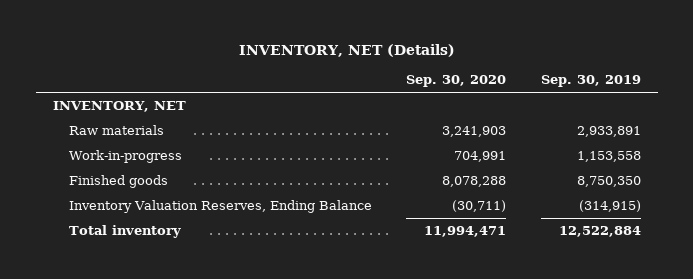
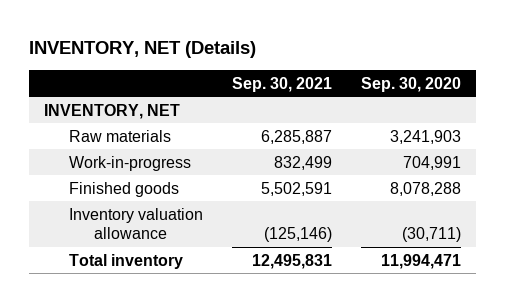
- | Sep. 30, 2020 | Sep. 30, 2019
+ | Sep. 30, 2021 | Sep. 30, 2020
- Inventory Valuation Reserves, Ending Balance | (30,711) | (314,915)
+ Inventory valuation allowance | (125,146) | (30,711)

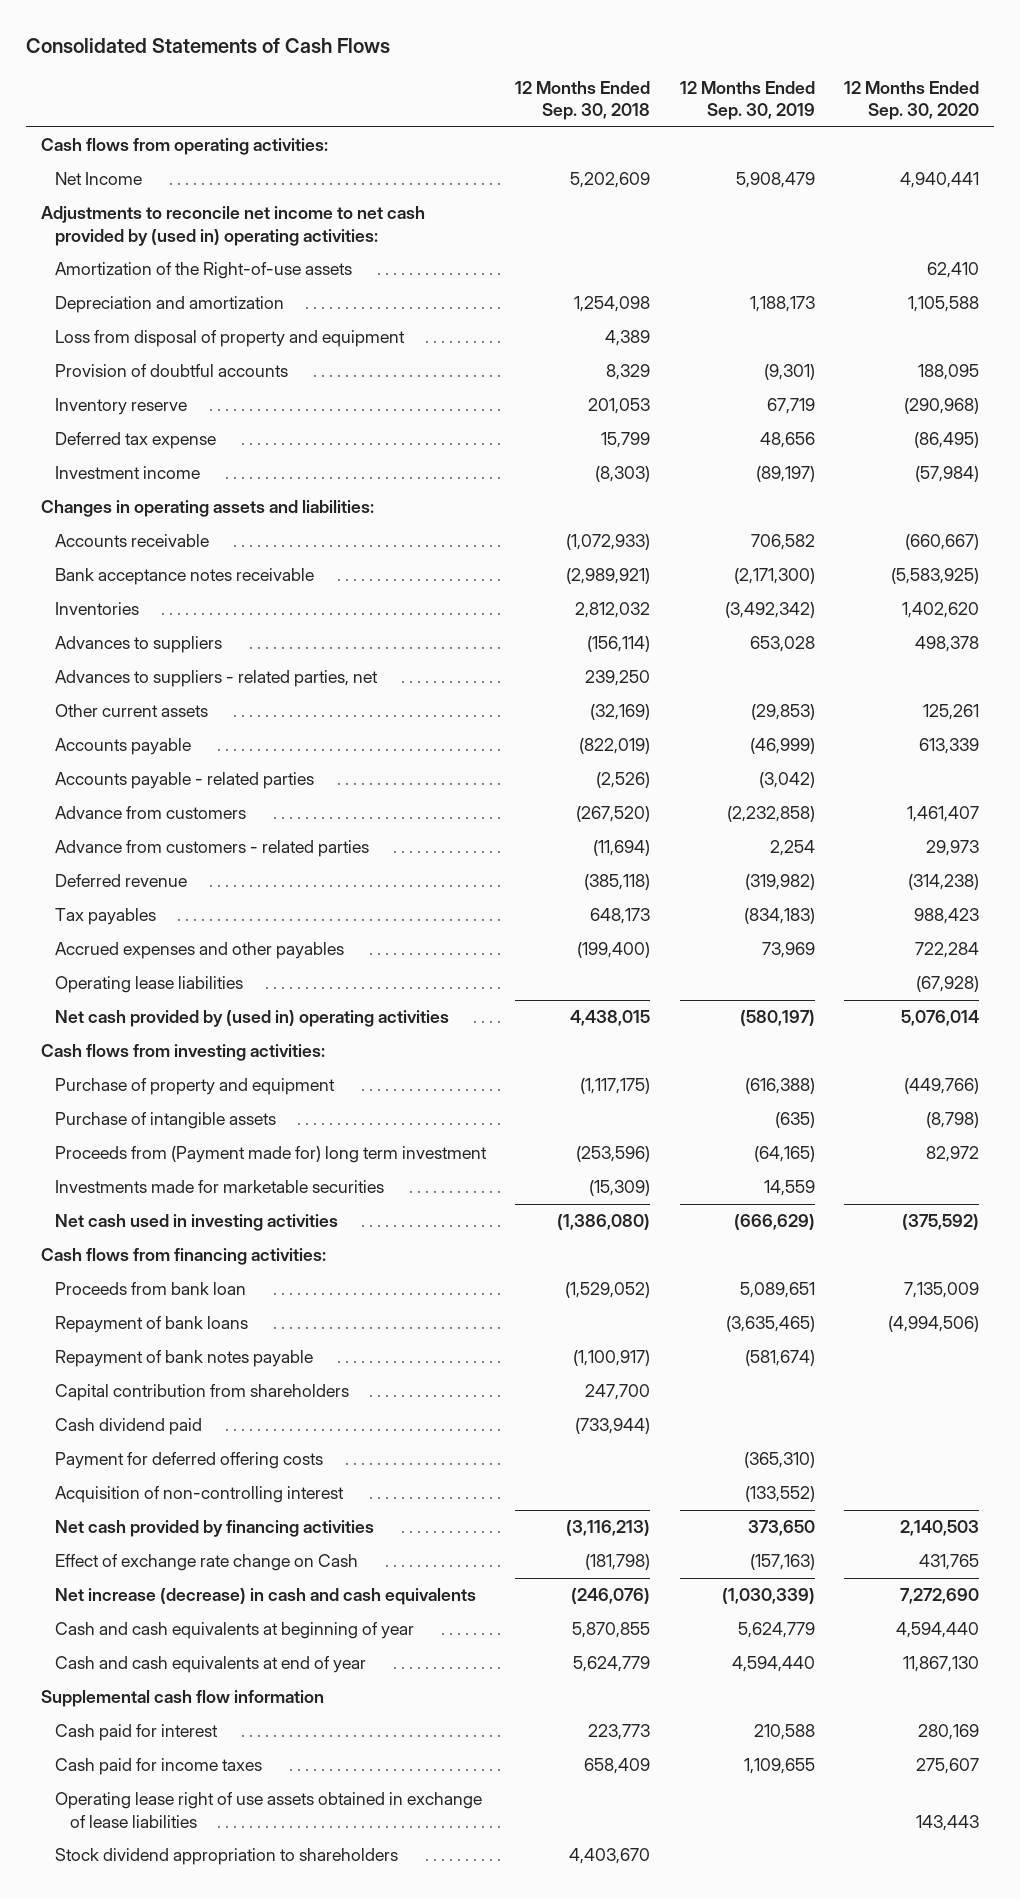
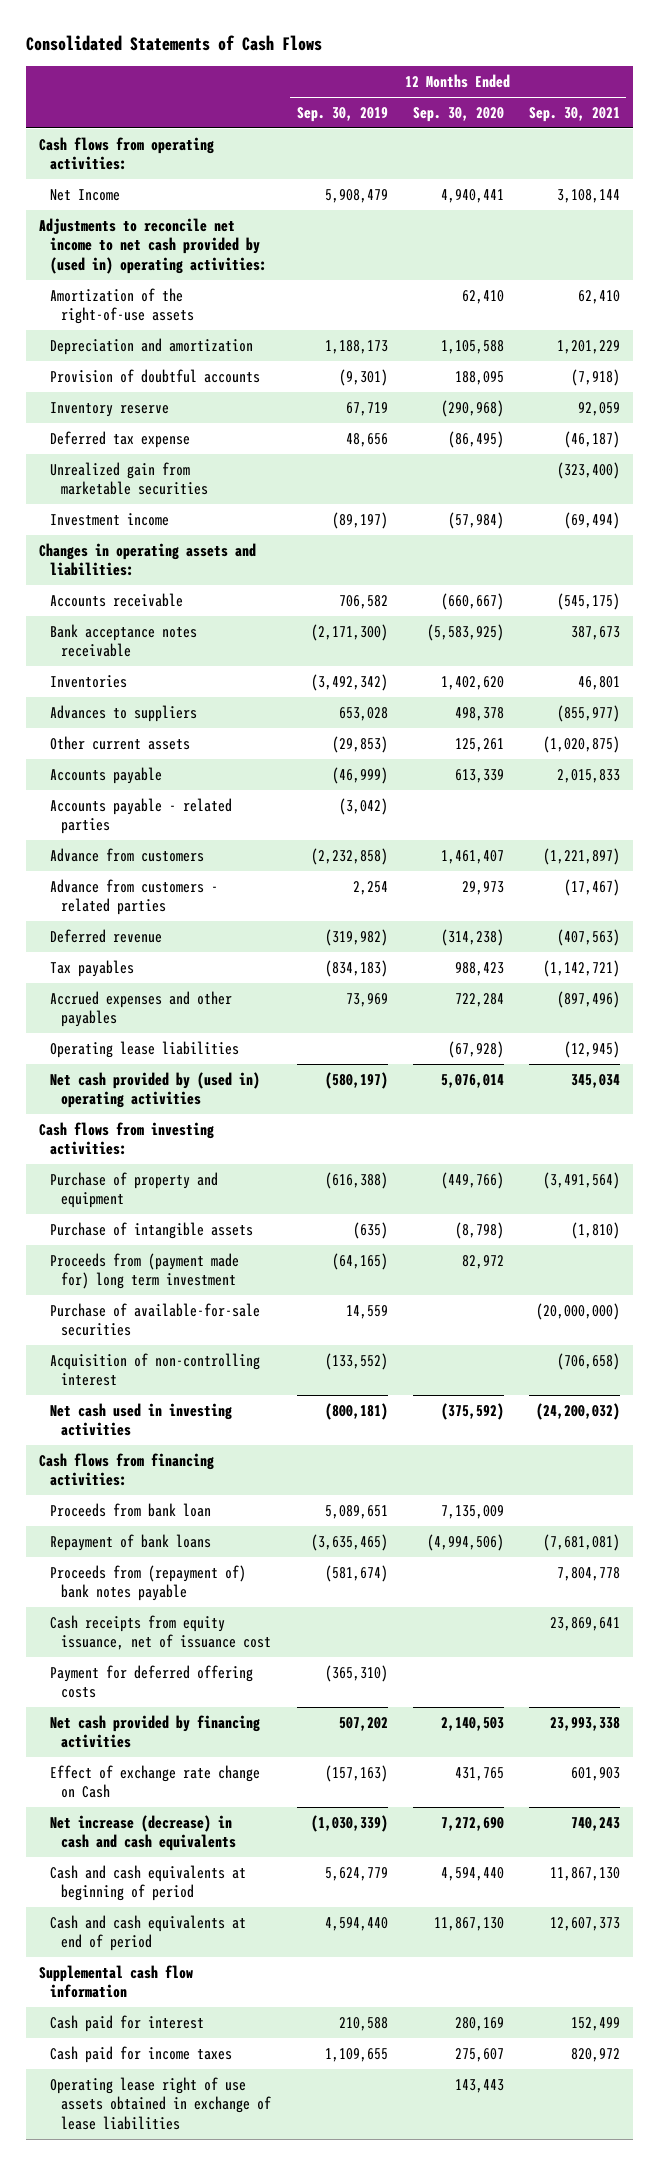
- | 12 Months Ended Sep. 30, 2018 | 12 Months Ended Sep. 30, 2019 | 12 Months Ended Sep. 30, 2020
+ | 12 Months Ended Sep. 30, 2019 | 12 Months Ended Sep. 30, 2020 | 12 Months Ended Sep. 30, 2021
- Amortization of the Right-of-use assets | | | 62,410
+ Amortization of the right-of-use assets | | 62,410 | 62,410
- Loss from disposal of property and equipment | 4,389 | |
+ Unrealized gain from marketable securities | | | (323,400)
- Advances to suppliers - related parties, net | 239,250 | |
- Proceeds from (Payment made for) long term investment | (253,596) | (64,165) | 82,972
- Investments made for marketable securities | (15,309) | 14,559 |
- Net cash used in investing activities | (1,386,080) | (666,629) | (375,592)
+ Proceeds from (payment made for) long term investment | (64,165) | 82,972 |
+ Purchase of available-for-sale securities | 14,559 | | (20,000,000)
moved up: Acquisition of non-controlling interest | (133,552) | | (706,658)
+ Net cash used in investing activities | (800,181) | (375,592) | (24,200,032)
- Repayment of bank notes payable | (1,100,917) | (581,674) |
- Capital contribution from shareholders | 247,700 | |
- Cash dividend paid | (733,944) | |
+ Proceeds from (repayment of) bank notes payable | (581,674) | | 7,804,778
+ Cash receipts from equity issuance, net of issuance cost | | | 23,869,641
- Net cash provided by financing activities | (3,116,213) | 373,650 | 2,140,503
+ Net cash provided by financing activities | 507,202 | 2,140,503 | 23,993,338
- Cash and cash equivalents at beginning of year | 5,870,855 | 5,624,779 | 4,594,440
- Cash and cash equivalents at end of year | 5,624,779 | 4,594,440 | 11,867,130
+ Cash and cash equivalents at beginning of period | 5,624,779 | 4,594,440 | 11,867,130
+ Cash and cash equivalents at end of period | 4,594,440 | 11,867,130 | 12,607,373
- Stock dividend appropriation to shareholders | 4,403,670 | |

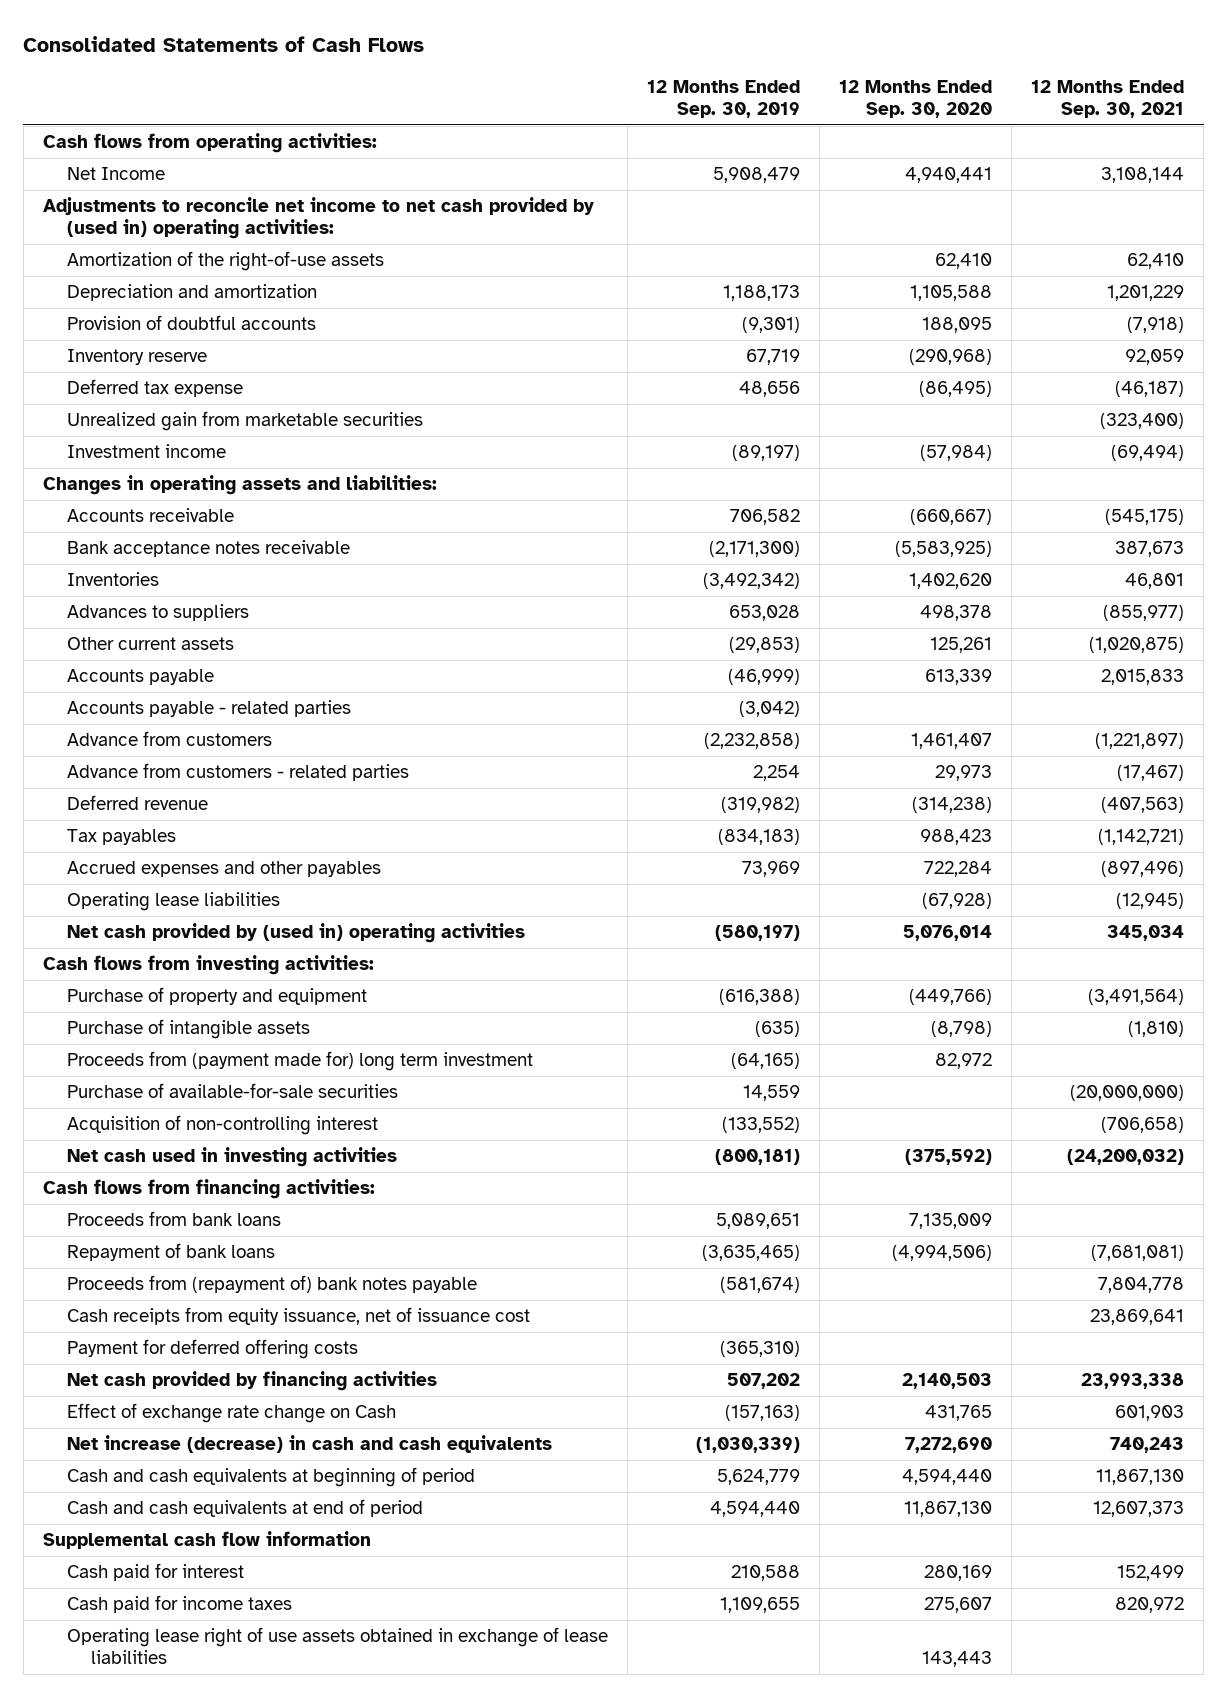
- Proceeds from bank loan | 5,089,651 | 7,135,009 |
+ Proceeds from bank loans | 5,089,651 | 7,135,009 |

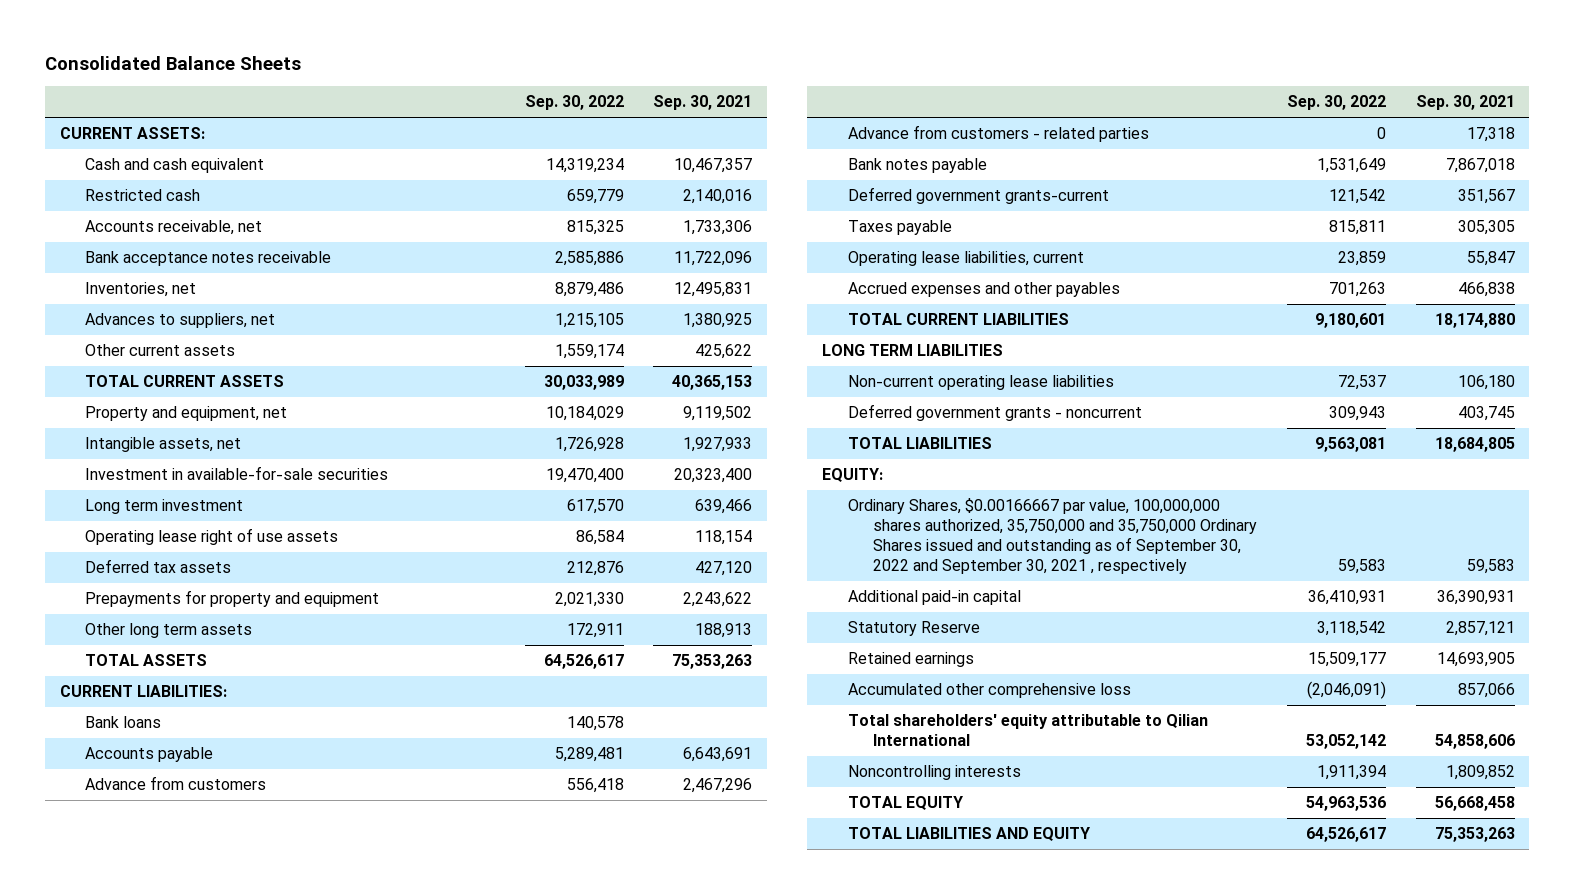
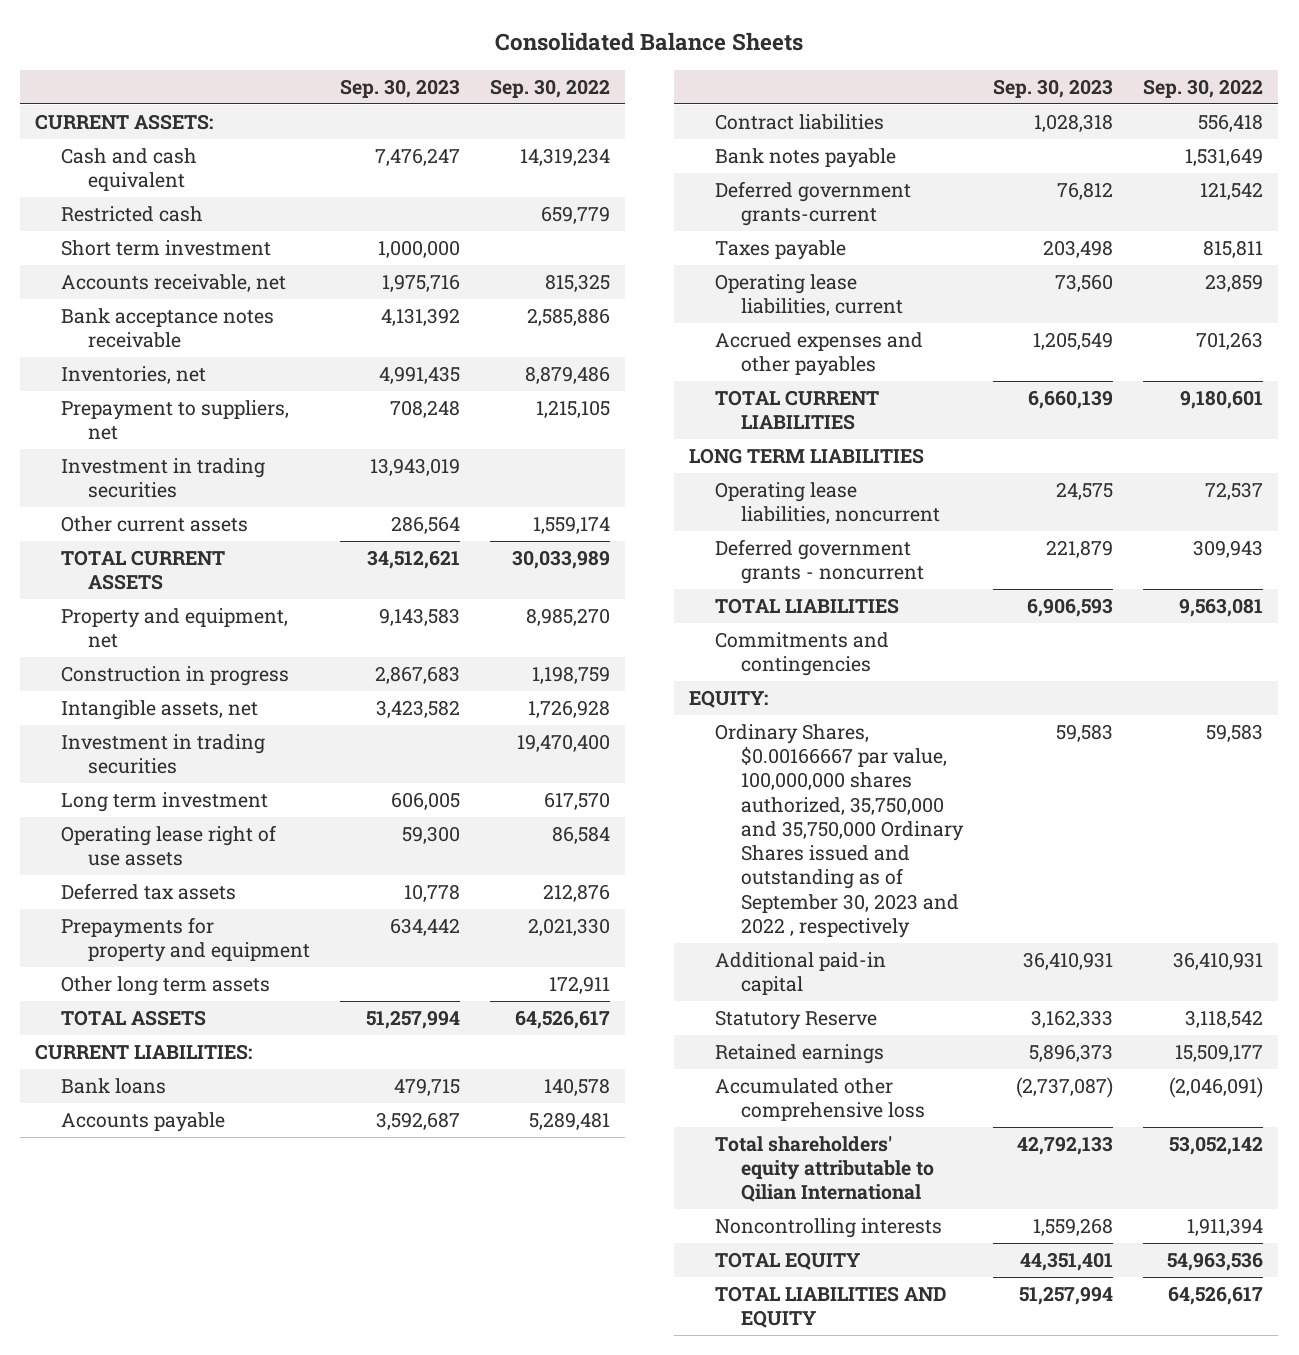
- | Sep. 30, 2022 | Sep. 30, 2021
+ | Sep. 30, 2023 | Sep. 30, 2022
+ Short term investment | 1,000,000 |
- Advances to suppliers, net | 1,215,105 | 1,380,925
+ Prepayment to suppliers, net | 708,248 | 1,215,105
+ Investment in trading securities | 13,943,019 |
- Property and equipment, net | 10,184,029 | 9,119,502
+ Property and equipment, net | 9,143,583 | 8,985,270
+ Construction in progress | 2,867,683 | 1,198,759
- Investment in available-for-sale securities | 19,470,400 | 20,323,400
+ Investment in trading securities | | 19,470,400
- Advance from customers | 556,418 | 2,467,296
- Advance from customers - related parties | 0 | 17,318
+ Contract liabilities | 1,028,318 | 556,418
- Non-current operating lease liabilities | 72,537 | 106,180
+ Operating lease liabilities, noncurrent | 24,575 | 72,537
+ Commitments and contingencies
- Ordinary Shares, $0.00166667 par value, 100,000,000 shares authorized, 35,750,000 and 35,750,000 Ordinary Shares issued and outstanding as of September 30, 2022 and September 30, 2021 , respectively | 59,583 | 59,583
+ Ordinary Shares, $0.00166667 par value, 100,000,000 shares authorized, 35,750,000 and 35,750,000 Ordinary Shares issued and outstanding as of September 30, 2023 and 2022 , respectively | 59,583 | 59,583

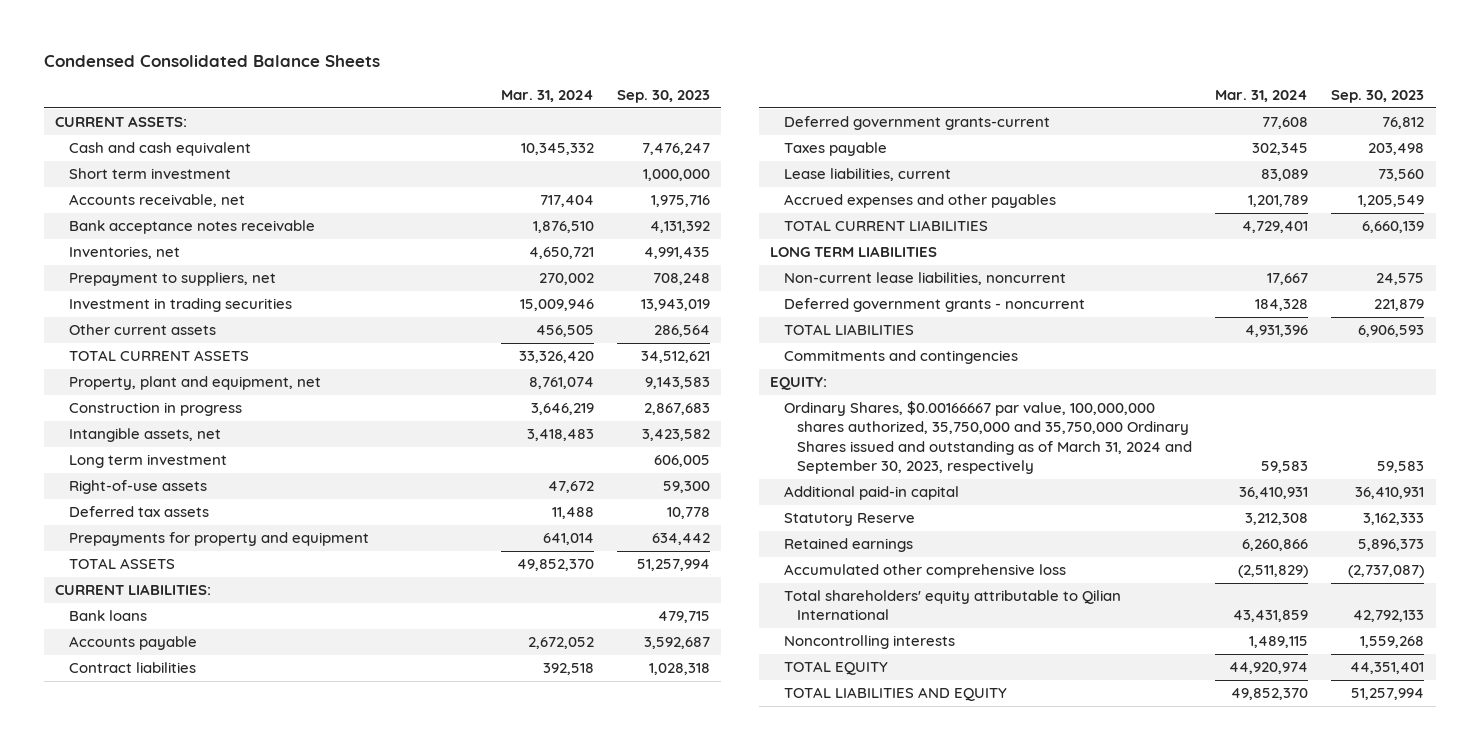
- Consolidated Balance Sheets
+ Condensed Consolidated Balance Sheets
- | Sep. 30, 2023 | Sep. 30, 2022
+ | Mar. 31, 2024 | Sep. 30, 2023
- Restricted cash | | 659,779
- Property and equipment, net | 9,143,583 | 8,985,270
+ Property, plant and equipment, net | 8,761,074 | 9,143,583
- Investment in trading securities | | 19,470,400
- Operating lease right of use assets | 59,300 | 86,584
+ Right-of-use assets | 47,672 | 59,300
- Other long term assets | | 172,911
- Bank notes payable | | 1,531,649
- Operating lease liabilities, current | 73,560 | 23,859
+ Lease liabilities, current | 83,089 | 73,560
- Operating lease liabilities, noncurrent | 24,575 | 72,537
+ Non-current lease liabilities, noncurrent | 17,667 | 24,575
- Ordinary Shares, $0.00166667 par value, 100,000,000 shares authorized, 35,750,000 and 35,750,000 Ordinary Shares issued and outstanding as of September 30, 2023 and 2022 , respectively | 59,583 | 59,583
+ Ordinary Shares, $0.00166667 par value, 100,000,000 shares authorized, 35,750,000 and 35,750,000 Ordinary Shares issued and outstanding as of March 31, 2024 and September 30, 2023, respectively | 59,583 | 59,583

